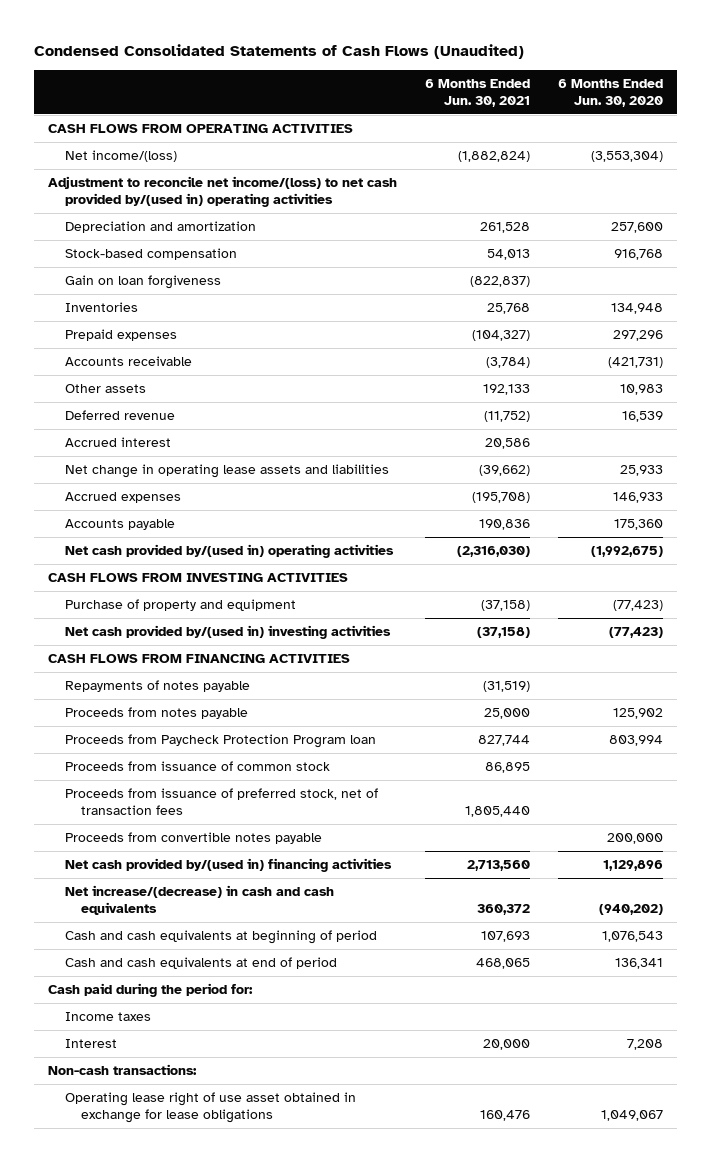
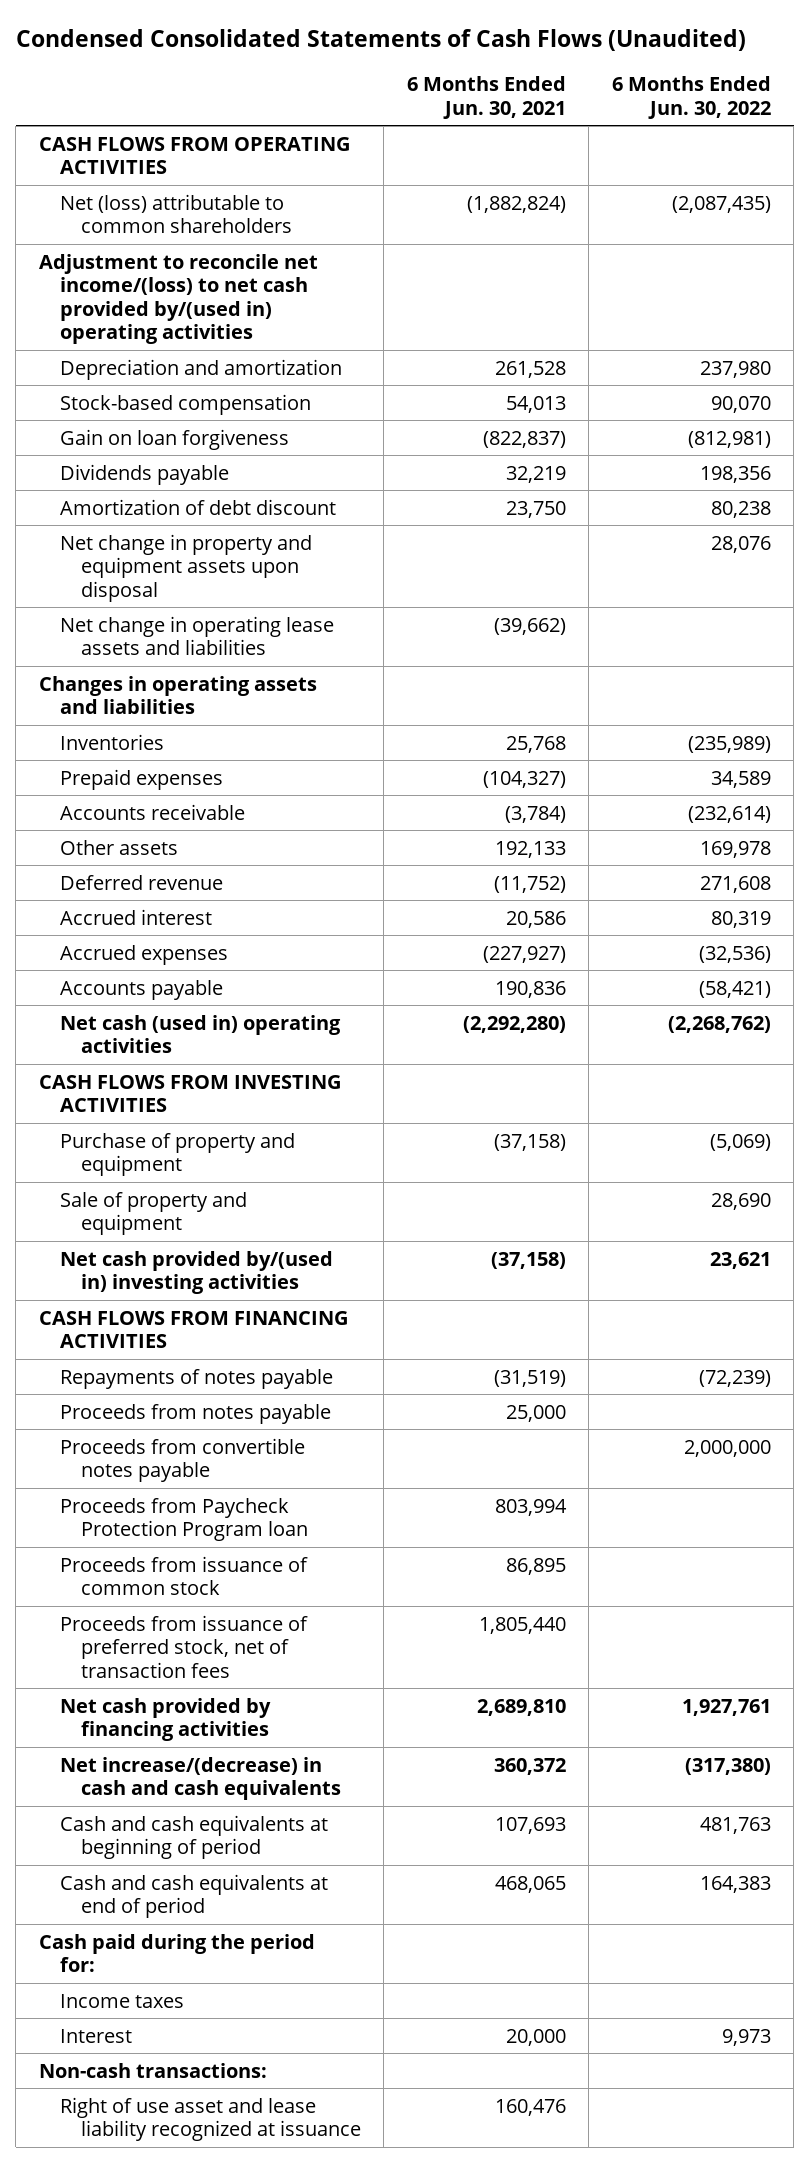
- | 6 Months Ended Jun. 30, 2021 | 6 Months Ended Jun. 30, 2020
+ | 6 Months Ended Jun. 30, 2021 | 6 Months Ended Jun. 30, 2022
- Net income/(loss) | (1,882,824) | (3,553,304)
+ Net (loss) attributable to common shareholders | (1,882,824) | (2,087,435)
+ Dividends payable | 32,219 | 198,356
+ Amortization of debt discount | 23,750 | 80,238
+ Net change in property and equipment assets upon disposal | | 28,076
moved up: Net change in operating lease assets and liabilities | (39,662) |
+ Changes in operating assets and liabilities
- Accrued expenses | (195,708) | 146,933
+ Accrued expenses | (227,927) | (32,536)
- Net cash provided by/(used in) operating activities | (2,316,030) | (1,992,675)
+ Net cash (used in) operating activities | (2,292,280) | (2,268,762)
+ Sale of property and equipment | | 28,690
- Proceeds from Paycheck Protection Program loan | 827,744 | 803,994
moved up: Proceeds from convertible notes payable | | 2,000,000
+ Proceeds from Paycheck Protection Program loan | 803,994 |
- Net cash provided by/(used in) financing activities | 2,713,560 | 1,129,896
+ Net cash provided by financing activities | 2,689,810 | 1,927,761
- Operating lease right of use asset obtained in exchange for lease obligations | 160,476 | 1,049,067
+ Right of use asset and lease liability recognized at issuance | 160,476 |

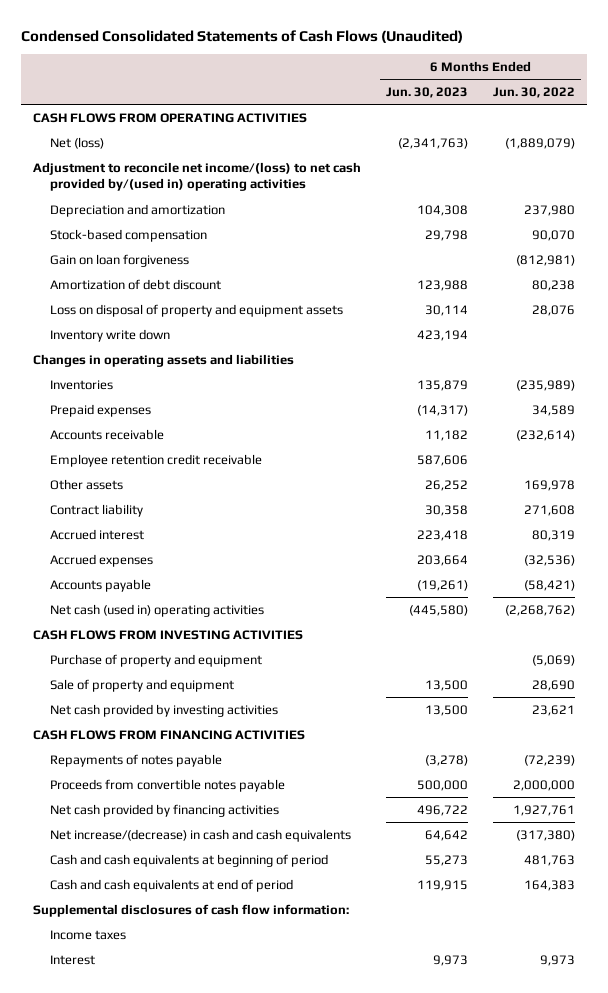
- | 6 Months Ended Jun. 30, 2021 | 6 Months Ended Jun. 30, 2022
+ | 6 Months Ended Jun. 30, 2023 | 6 Months Ended Jun. 30, 2022
- Net (loss) attributable to common shareholders | (1,882,824) | (2,087,435)
+ Net (loss) | (2,341,763) | (1,889,079)
- Dividends payable | 32,219 | 198,356
- Net change in property and equipment assets upon disposal | | 28,076
- Net change in operating lease assets and liabilities | (39,662) |
+ Loss on disposal of property and equipment assets | 30,114 | 28,076
+ Inventory write down | 423,194 |
+ Employee retention credit receivable | 587,606 |
- Deferred revenue | (11,752) | 271,608
+ Contract liability | 30,358 | 271,608
- Net cash provided by/(used in) investing activities | (37,158) | 23,621
+ Net cash provided by investing activities | 13,500 | 23,621
- Proceeds from notes payable | 25,000 |
- Proceeds from Paycheck Protection Program loan | 803,994 |
- Proceeds from issuance of common stock | 86,895 |
- Proceeds from issuance of preferred stock, net of transaction fees | 1,805,440 |
- Cash paid during the period for:
+ Supplemental disclosures of cash flow information:
- Non-cash transactions:
- Right of use asset and lease liability recognized at issuance | 160,476 |

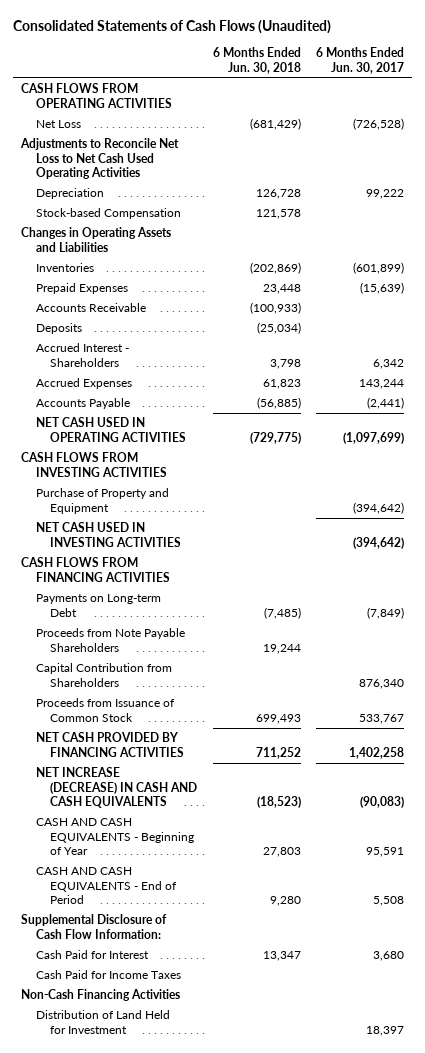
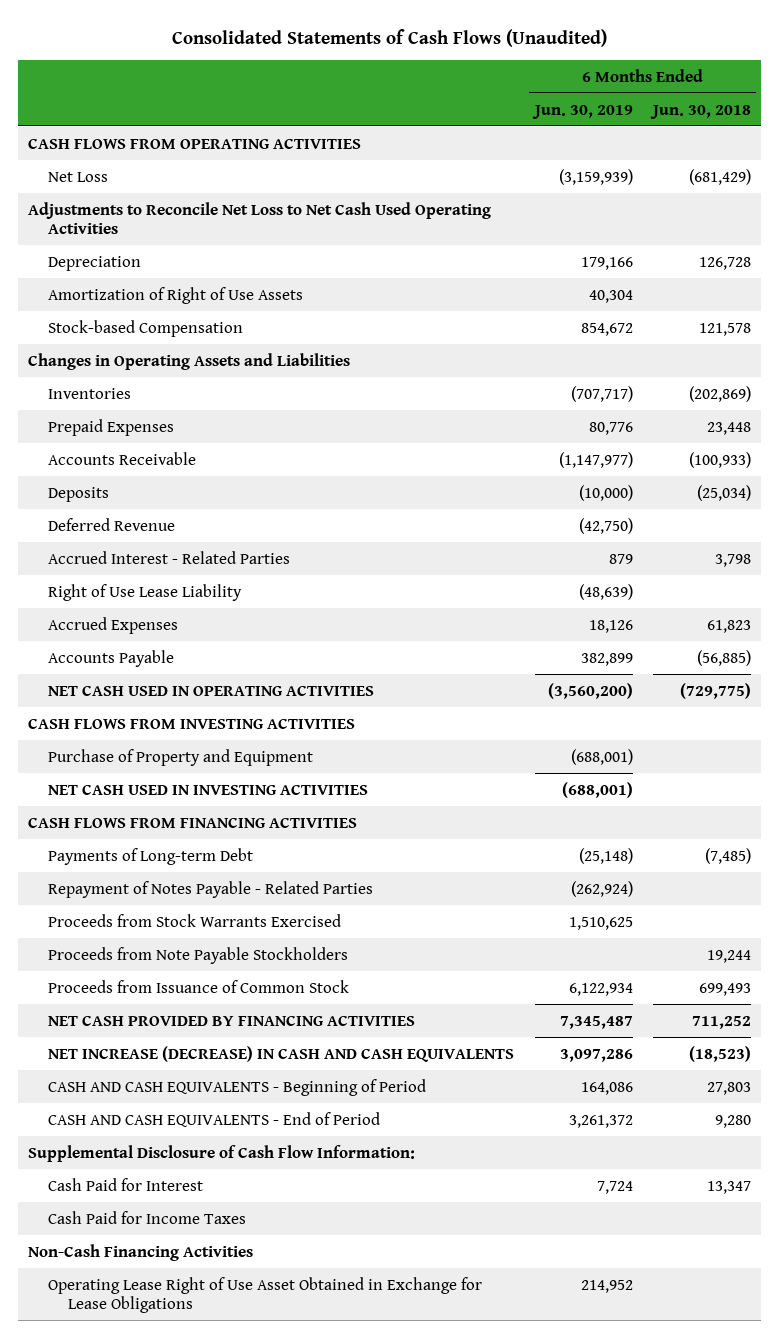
- | 6 Months Ended Jun. 30, 2018 | 6 Months Ended Jun. 30, 2017
+ | 6 Months Ended Jun. 30, 2019 | 6 Months Ended Jun. 30, 2018
+ Amortization of Right of Use Assets | 40,304 |
- Accrued Interest - Shareholders | 3,798 | 6,342
+ Deferred Revenue | (42,750) |
+ Accrued Interest - Related Parties | 879 | 3,798
+ Right of Use Lease Liability | (48,639) |
- Payments on Long-term Debt | (7,485) | (7,849)
- Proceeds from Note Payable Shareholders | 19,244 |
- Capital Contribution from Shareholders | | 876,340
+ Payments of Long-term Debt | (25,148) | (7,485)
+ Repayment of Notes Payable - Related Parties | (262,924) |
+ Proceeds from Stock Warrants Exercised | 1,510,625 |
+ Proceeds from Note Payable Stockholders | | 19,244
- CASH AND CASH EQUIVALENTS - Beginning of Year | 27,803 | 95,591
+ CASH AND CASH EQUIVALENTS - Beginning of Period | 164,086 | 27,803
- Distribution of Land Held for Investment | | 18,397
+ Operating Lease Right of Use Asset Obtained in Exchange for Lease Obligations | 214,952 |

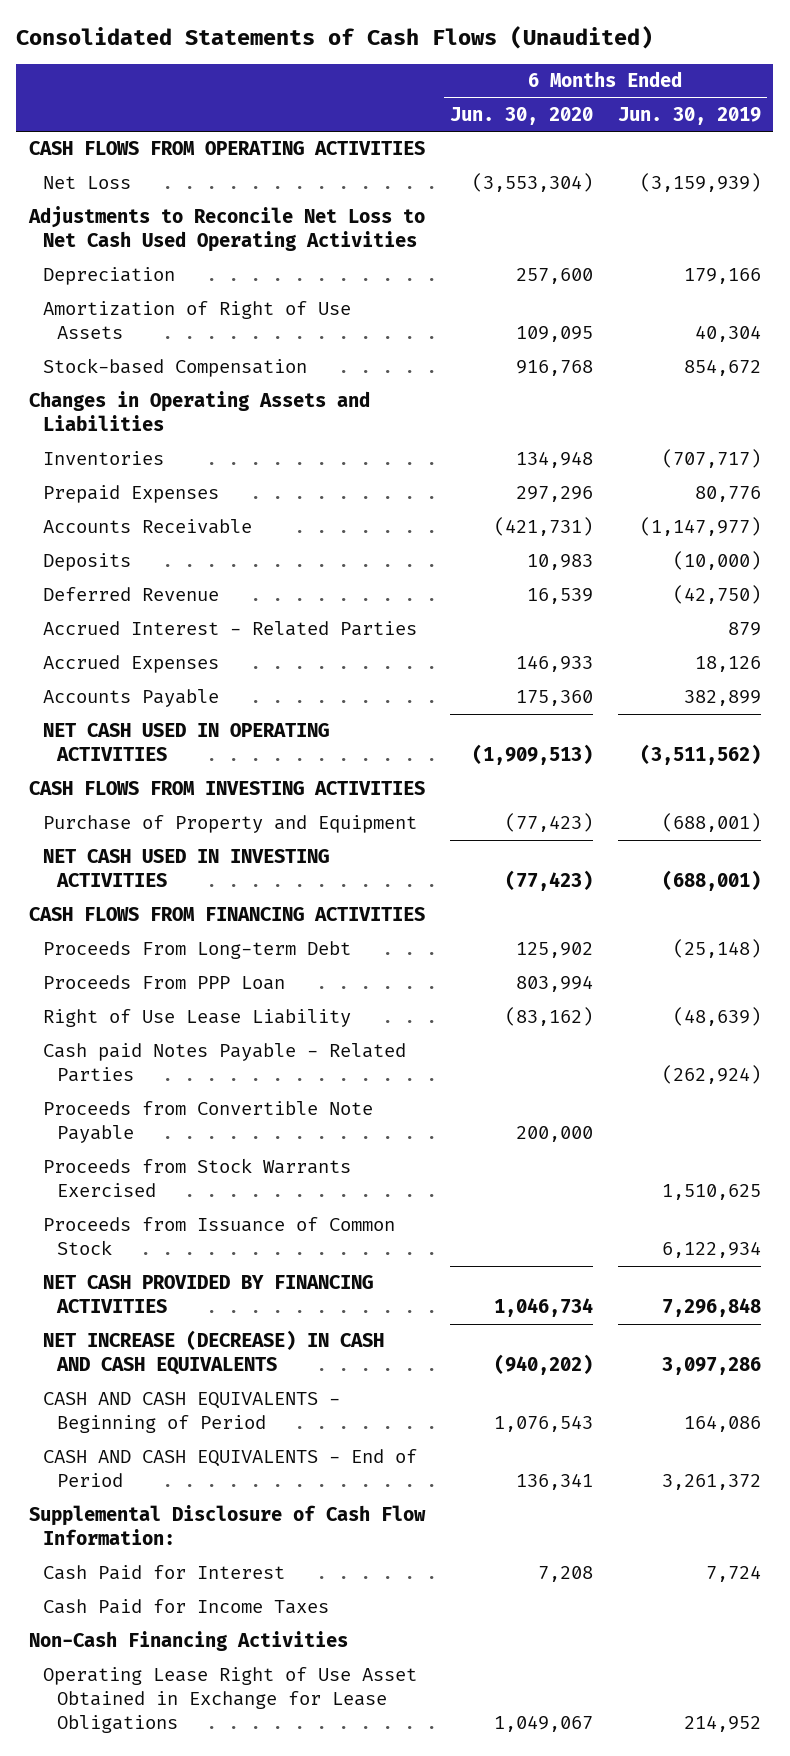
- | 6 Months Ended Jun. 30, 2019 | 6 Months Ended Jun. 30, 2018
+ | 6 Months Ended Jun. 30, 2020 | 6 Months Ended Jun. 30, 2019
- NET CASH USED IN OPERATING ACTIVITIES | (3,560,200) | (729,775)
+ NET CASH USED IN OPERATING ACTIVITIES | (1,909,513) | (3,511,562)
- Payments of Long-term Debt | (25,148) | (7,485)
- Repayment of Notes Payable - Related Parties | (262,924) |
+ Proceeds From Long-term Debt | 125,902 | (25,148)
+ Proceeds From PPP Loan | 803,994 |
moved down: Right of Use Lease Liability | (83,162) | (48,639)
+ Cash paid Notes Payable - Related Parties | | (262,924)
+ Proceeds from Convertible Note Payable | 200,000 |
- Proceeds from Note Payable Stockholders | | 19,244
- NET CASH PROVIDED BY FINANCING ACTIVITIES | 7,345,487 | 711,252
+ NET CASH PROVIDED BY FINANCING ACTIVITIES | 1,046,734 | 7,296,848

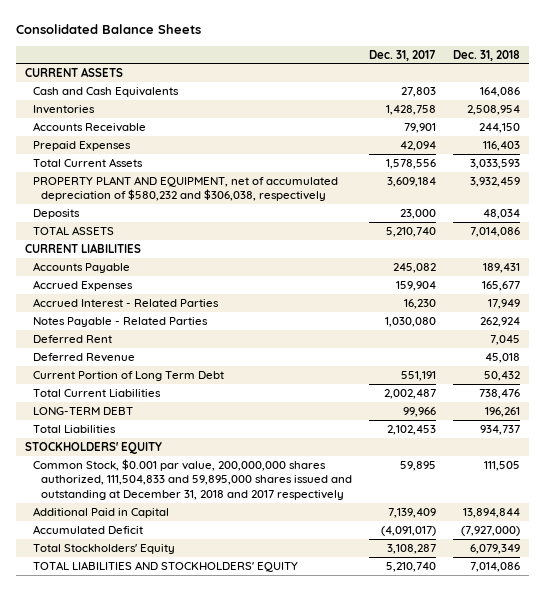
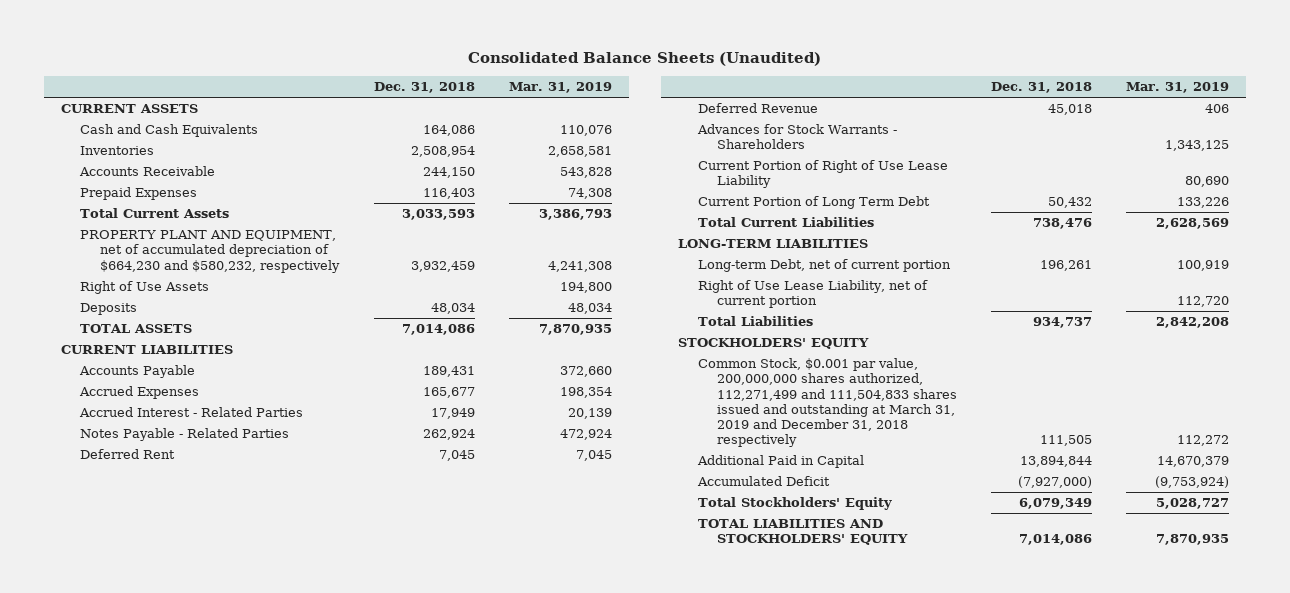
- Consolidated Balance Sheets
+ Consolidated Balance Sheets (Unaudited)
- | Dec. 31, 2017 | Dec. 31, 2018
+ | Dec. 31, 2018 | Mar. 31, 2019
- PROPERTY PLANT AND EQUIPMENT, net of accumulated depreciation of $580,232 and $306,038, respectively | 3,609,184 | 3,932,459
+ PROPERTY PLANT AND EQUIPMENT, net of accumulated depreciation of $664,230 and $580,232, respectively | 3,932,459 | 4,241,308
+ Right of Use Assets | | 194,800
+ Advances for Stock Warrants - Shareholders | | 1,343,125
+ Current Portion of Right of Use Lease Liability | | 80,690
- LONG-TERM DEBT | 99,966 | 196,261
+ LONG-TERM LIABILITIES
+ Long-term Debt, net of current portion | 196,261 | 100,919
+ Right of Use Lease Liability, net of current portion | | 112,720
- Common Stock, $0.001 par value, 200,000,000 shares authorized, 111,504,833 and 59,895,000 shares issued and outstanding at December 31, 2018 and 2017 respectively | 59,895 | 111,505
+ Common Stock, $0.001 par value, 200,000,000 shares authorized, 112,271,499 and 111,504,833 shares issued and outstanding at March 31, 2019 and December 31, 2018 respectively | 111,505 | 112,272

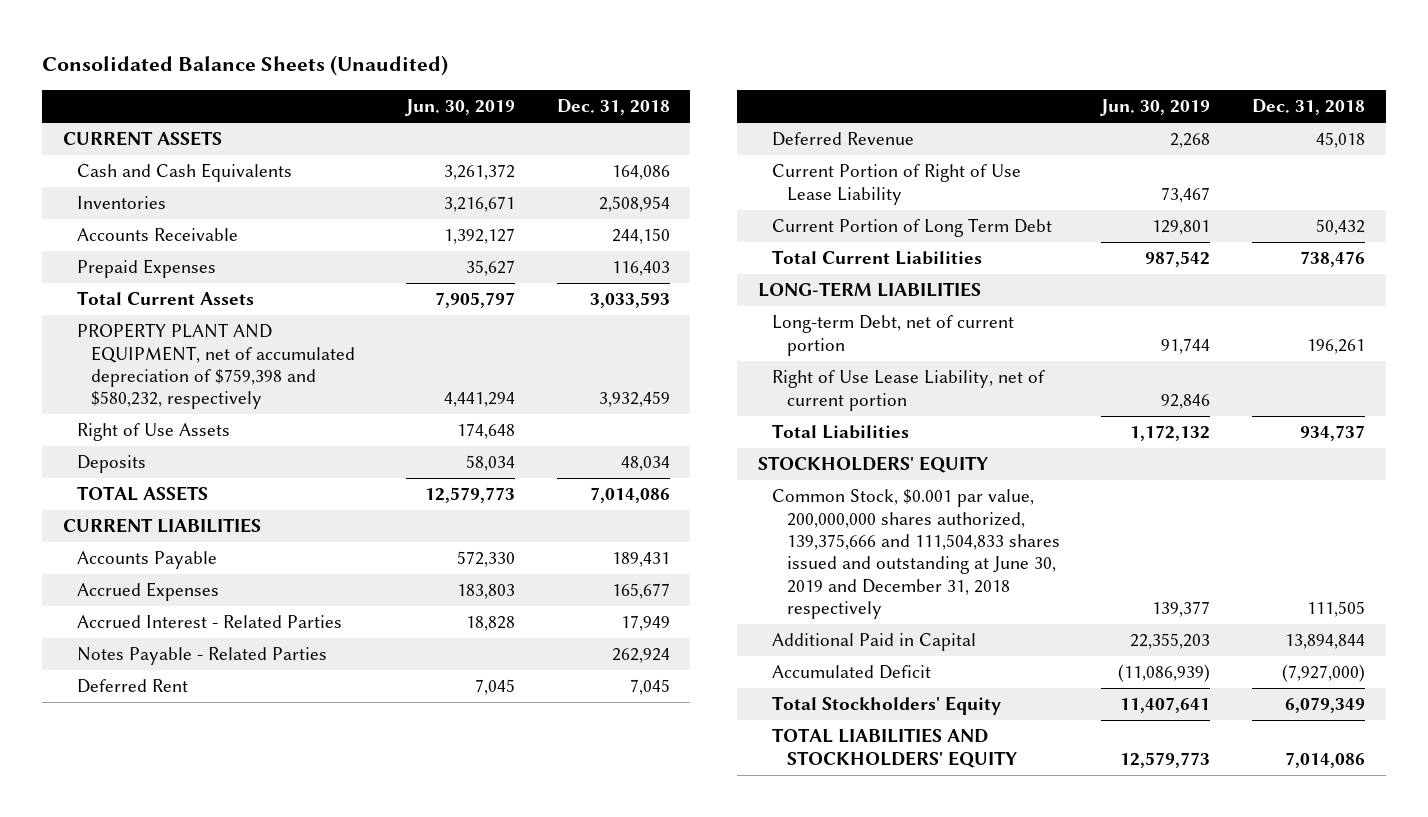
- | Dec. 31, 2018 | Mar. 31, 2019
+ | Jun. 30, 2019 | Dec. 31, 2018
- PROPERTY PLANT AND EQUIPMENT, net of accumulated depreciation of $664,230 and $580,232, respectively | 3,932,459 | 4,241,308
+ PROPERTY PLANT AND EQUIPMENT, net of accumulated depreciation of $759,398 and $580,232, respectively | 4,441,294 | 3,932,459
- Advances for Stock Warrants - Shareholders | | 1,343,125
- Common Stock, $0.001 par value, 200,000,000 shares authorized, 112,271,499 and 111,504,833 shares issued and outstanding at March 31, 2019 and December 31, 2018 respectively | 111,505 | 112,272
+ Common Stock, $0.001 par value, 200,000,000 shares authorized, 139,375,666 and 111,504,833 shares issued and outstanding at June 30, 2019 and December 31, 2018 respectively | 139,377 | 111,505

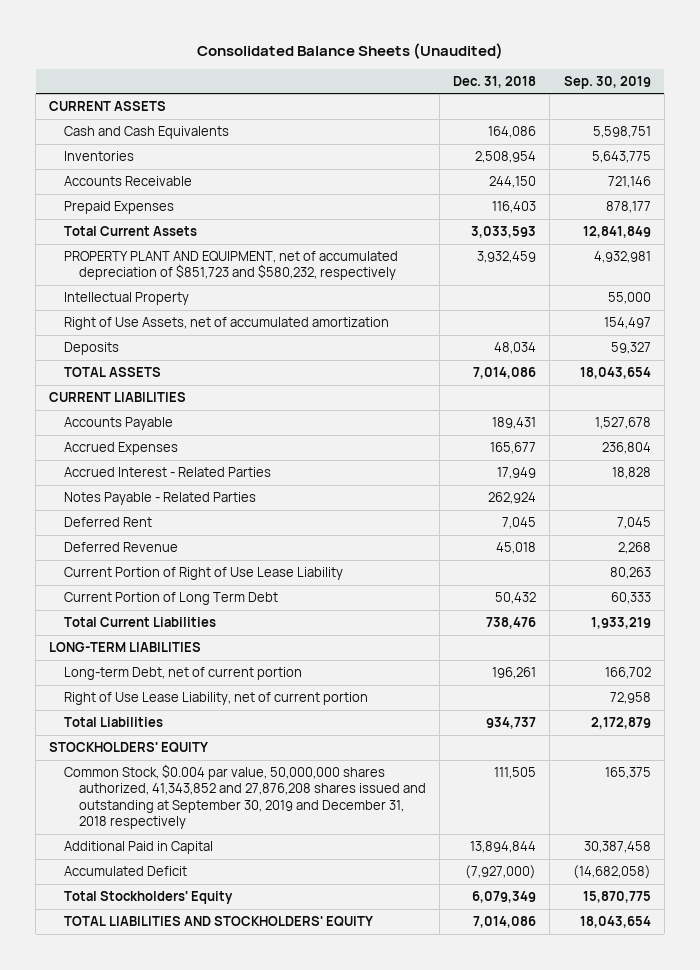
- | Jun. 30, 2019 | Dec. 31, 2018
+ | Dec. 31, 2018 | Sep. 30, 2019
- PROPERTY PLANT AND EQUIPMENT, net of accumulated depreciation of $759,398 and $580,232, respectively | 4,441,294 | 3,932,459
- Right of Use Assets | 174,648 |
+ PROPERTY PLANT AND EQUIPMENT, net of accumulated depreciation of $851,723 and $580,232, respectively | 3,932,459 | 4,932,981
+ Intellectual Property | | 55,000
+ Right of Use Assets, net of accumulated amortization | | 154,497
- Common Stock, $0.001 par value, 200,000,000 shares authorized, 139,375,666 and 111,504,833 shares issued and outstanding at June 30, 2019 and December 31, 2018 respectively | 139,377 | 111,505
+ Common Stock, $0.004 par value, 50,000,000 shares authorized, 41,343,852 and 27,876,208 shares issued and outstanding at September 30, 2019 and December 31, 2018 respectively | 111,505 | 165,375

